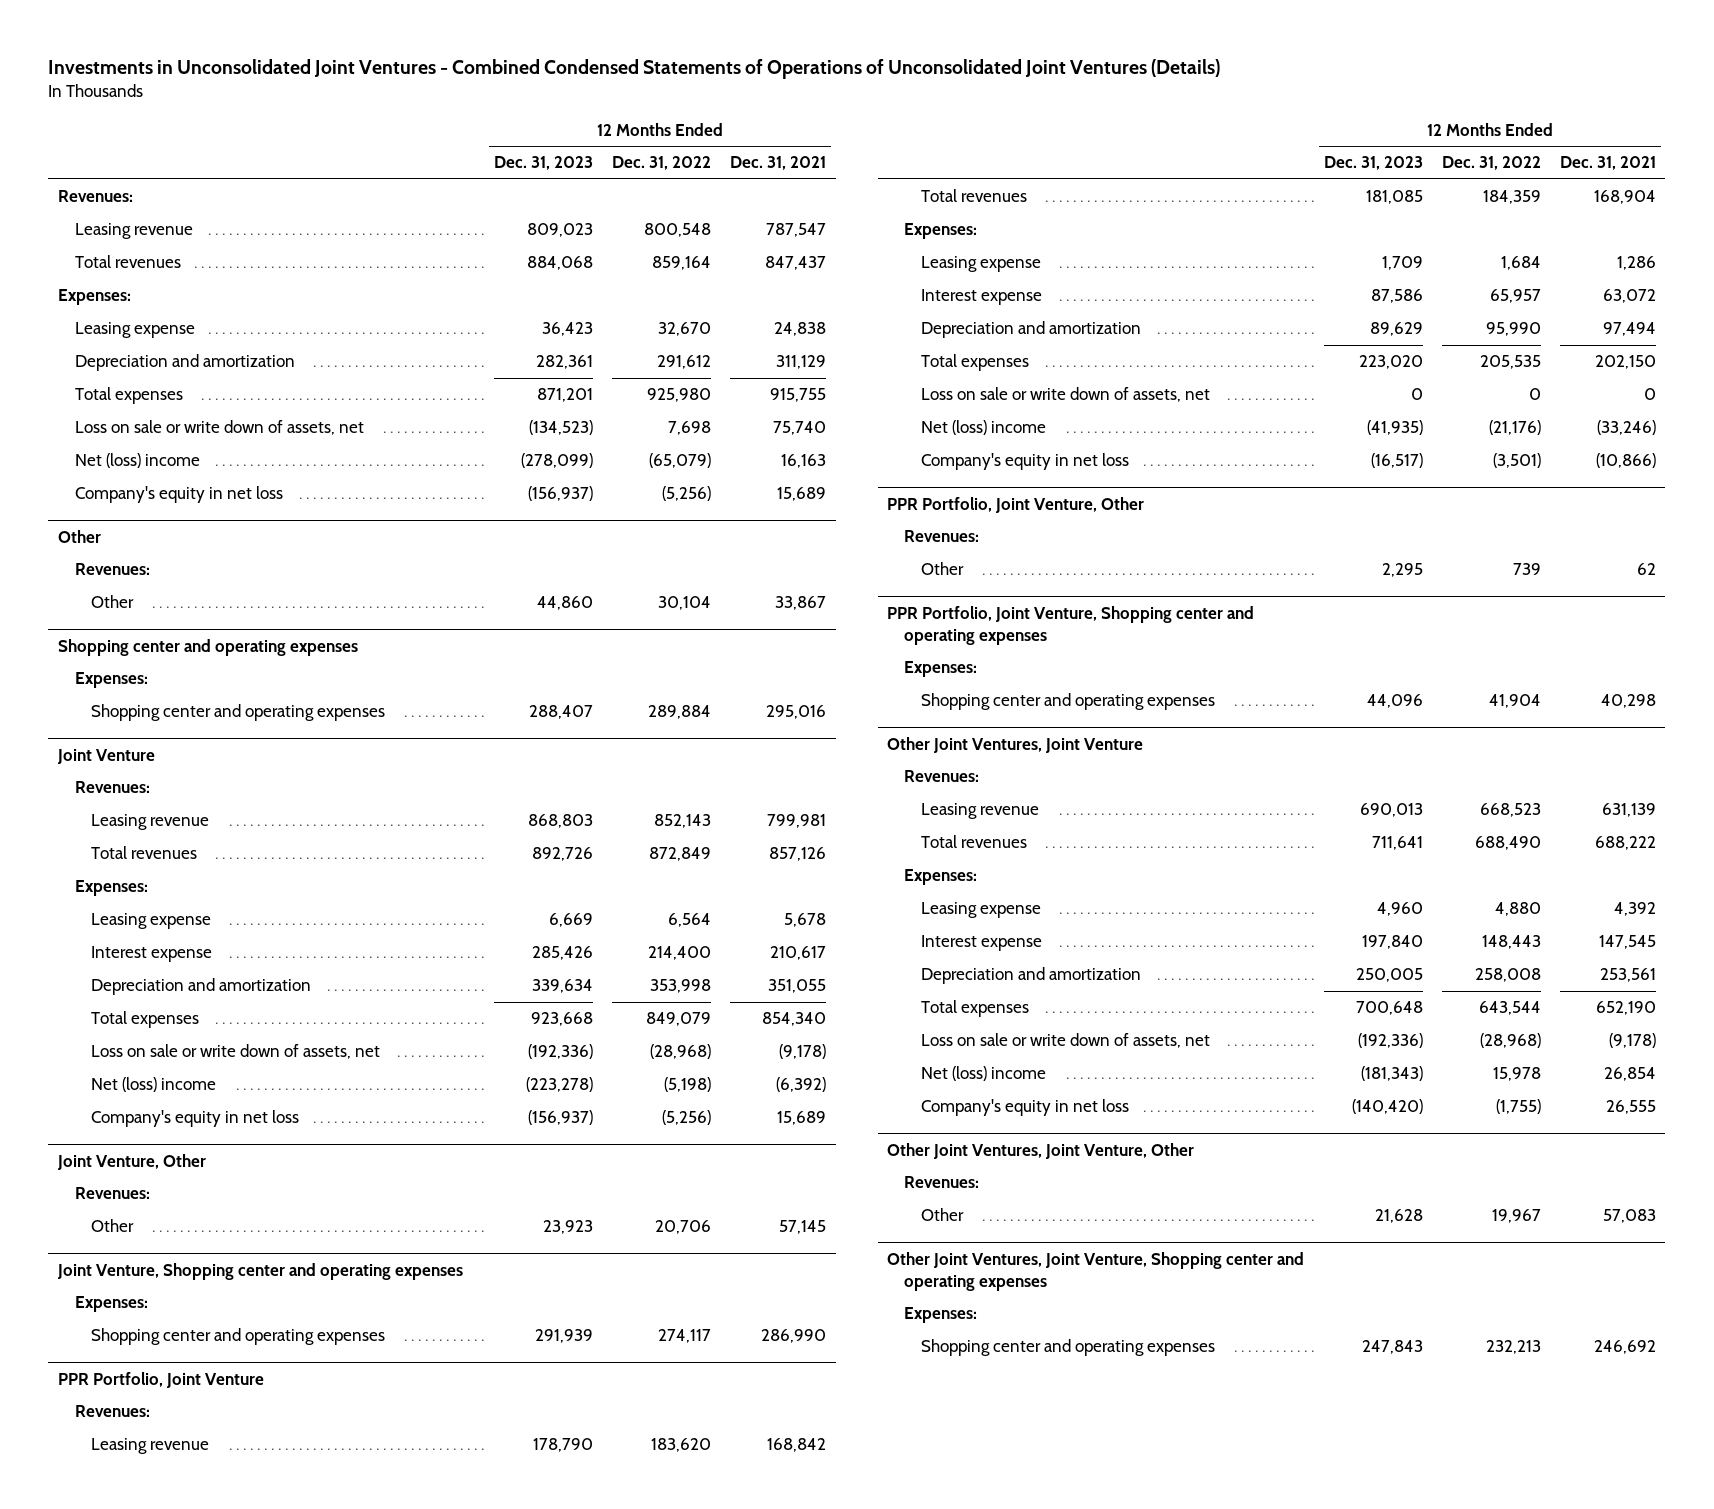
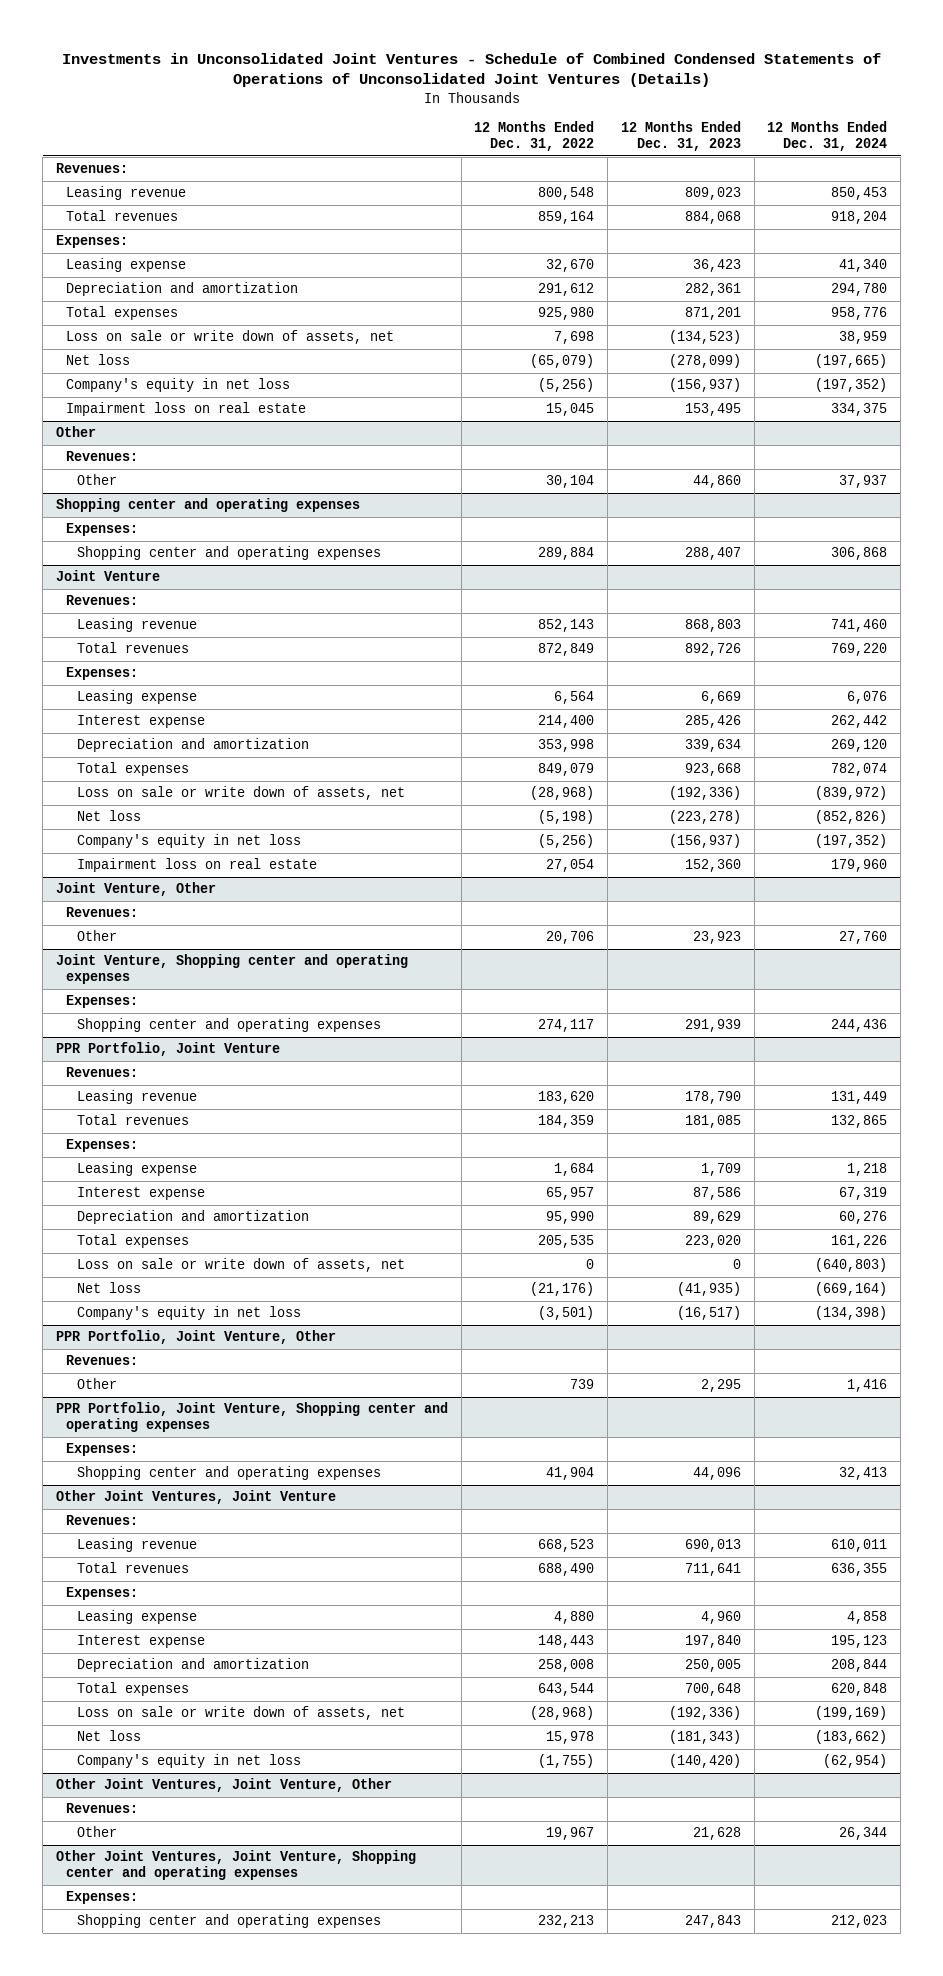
- Investments in Unconsolidated Joint Ventures - Combined Condensed Statements of Operations of Unconsolidated Joint Ventures (Details)
+ Investments in Unconsolidated Joint Ventures - Schedule of Combined Condensed Statements of Operations of Unconsolidated Joint Ventures (Details)
- | 12 Months Ended Dec. 31, 2023 | 12 Months Ended Dec. 31, 2022 | 12 Months Ended Dec. 31, 2021
+ | 12 Months Ended Dec. 31, 2022 | 12 Months Ended Dec. 31, 2023 | 12 Months Ended Dec. 31, 2024
- Net (loss) income | (278,099) | (65,079) | 16,163
+ Net loss | (65,079) | (278,099) | (197,665)
+ Impairment loss on real estate | 15,045 | 153,495 | 334,375
@ Joint Venture
- Net (loss) income | (223,278) | (5,198) | (6,392)
+ Net loss | (5,198) | (223,278) | (852,826)
+ Impairment loss on real estate | 27,054 | 152,360 | 179,960
@ PPR Portfolio, Joint Venture
- Net (loss) income | (41,935) | (21,176) | (33,246)
+ Net loss | (21,176) | (41,935) | (669,164)
@ Other Joint Ventures, Joint Venture
- Net (loss) income | (181,343) | 15,978 | 26,854
+ Net loss | 15,978 | (181,343) | (183,662)

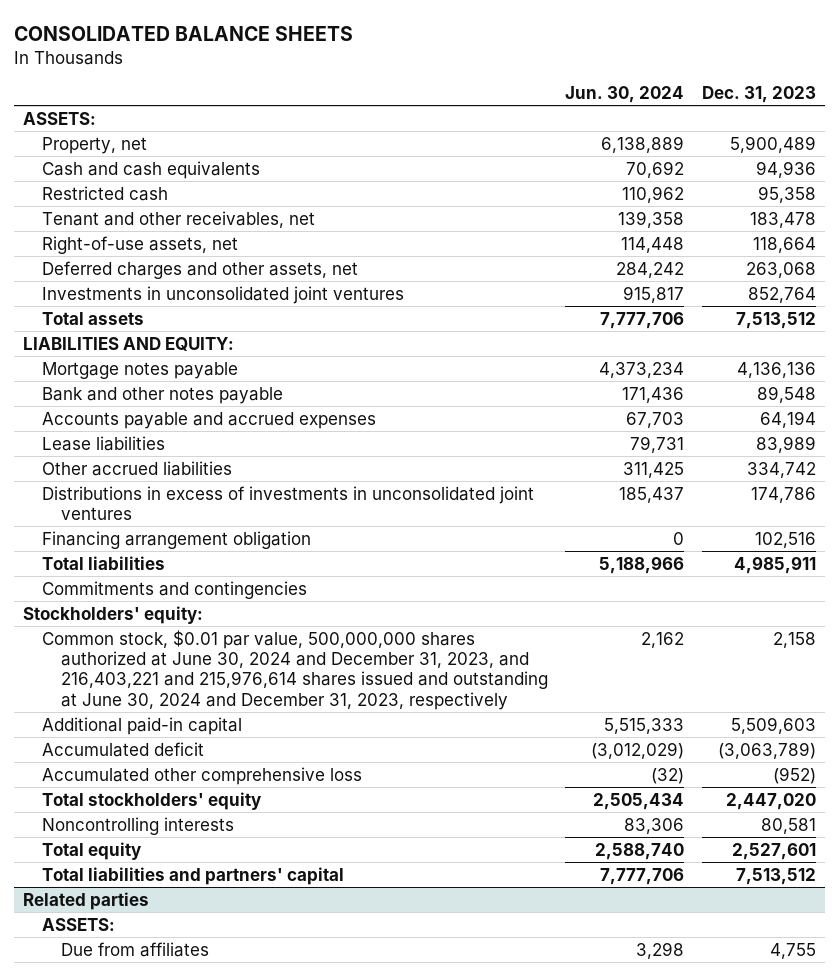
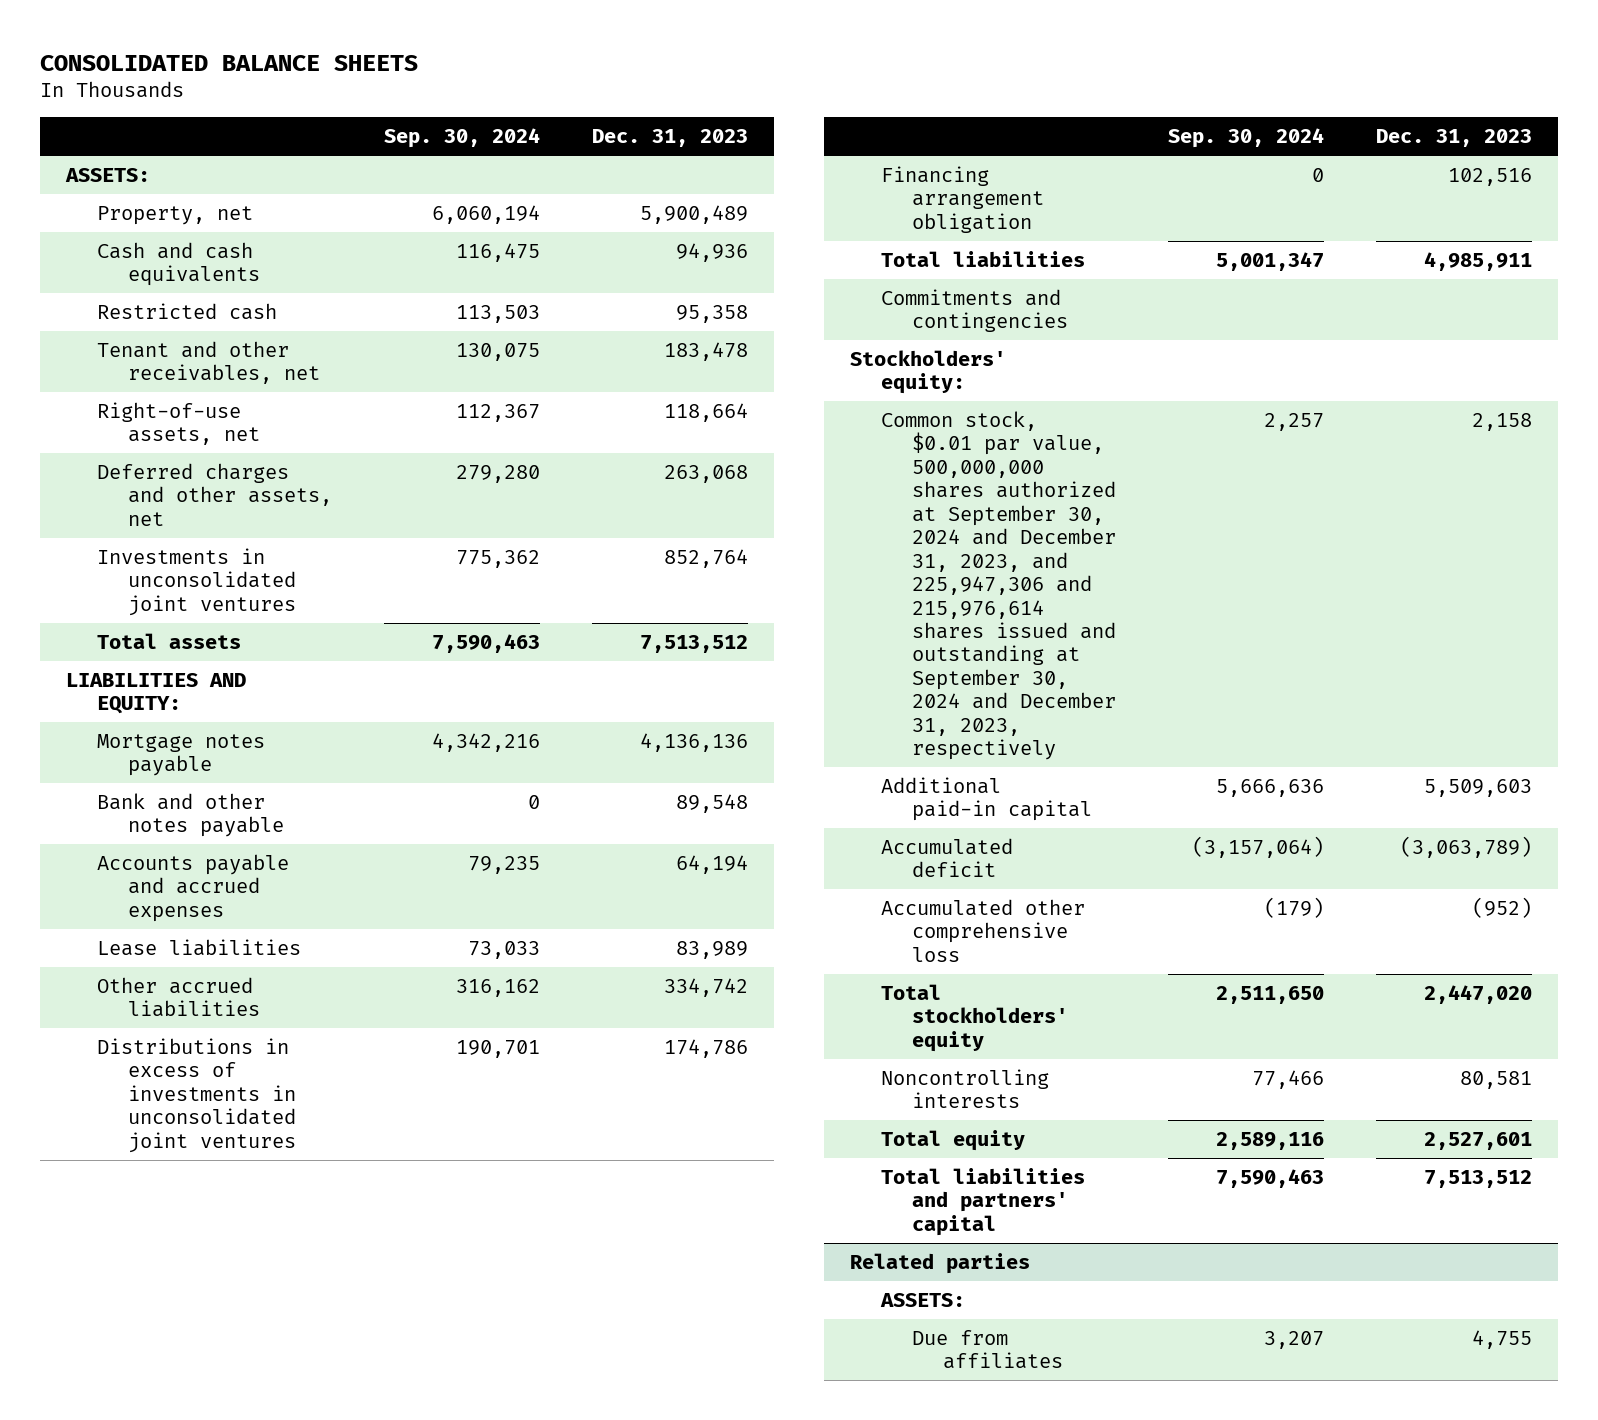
- | Jun. 30, 2024 | Dec. 31, 2023
+ | Sep. 30, 2024 | Dec. 31, 2023
- Common stock, $0.01 par value, 500,000,000 shares authorized at June 30, 2024 and December 31, 2023, and 216,403,221 and 215,976,614 shares issued and outstanding at June 30, 2024 and December 31, 2023, respectively | 2,162 | 2,158
+ Common stock, $0.01 par value, 500,000,000 shares authorized at September 30, 2024 and December 31, 2023, and 225,947,306 and 215,976,614 shares issued and outstanding at September 30, 2024 and December 31, 2023, respectively | 2,257 | 2,158

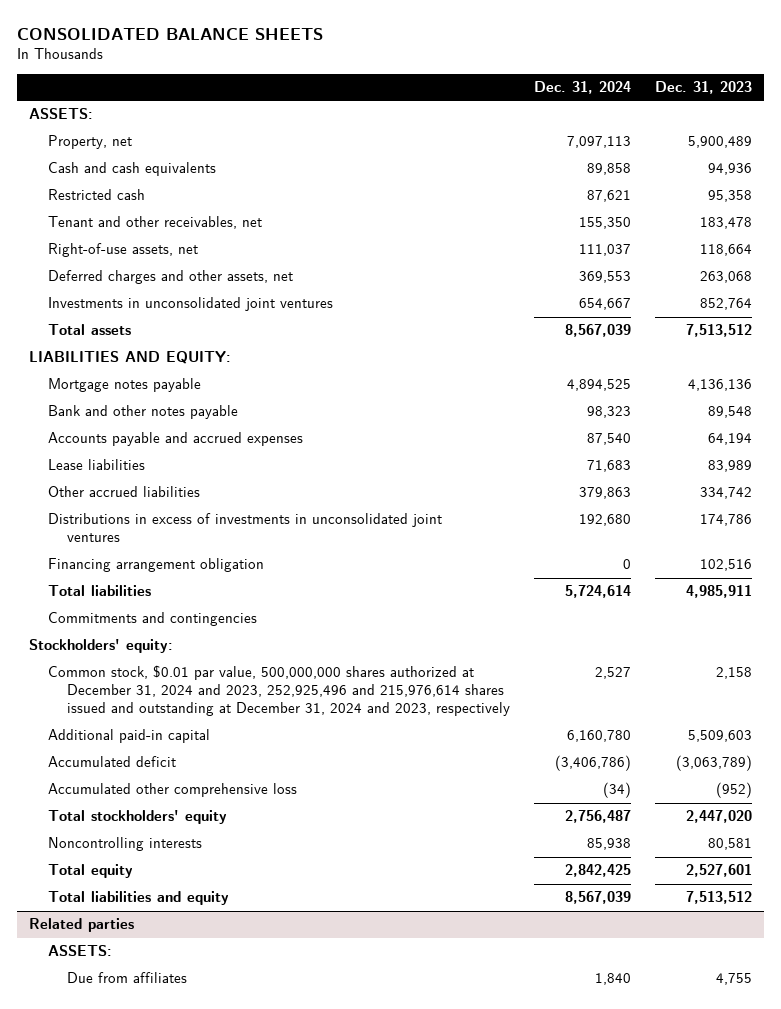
- | Sep. 30, 2024 | Dec. 31, 2023
+ | Dec. 31, 2024 | Dec. 31, 2023
- Common stock, $0.01 par value, 500,000,000 shares authorized at September 30, 2024 and December 31, 2023, and 225,947,306 and 215,976,614 shares issued and outstanding at September 30, 2024 and December 31, 2023, respectively | 2,257 | 2,158
+ Common stock, $0.01 par value, 500,000,000 shares authorized at December 31, 2024 and 2023, 252,925,496 and 215,976,614 shares issued and outstanding at December 31, 2024 and 2023, respectively | 2,527 | 2,158
- Total liabilities and partners' capital | 7,590,463 | 7,513,512
+ Total liabilities and equity | 8,567,039 | 7,513,512

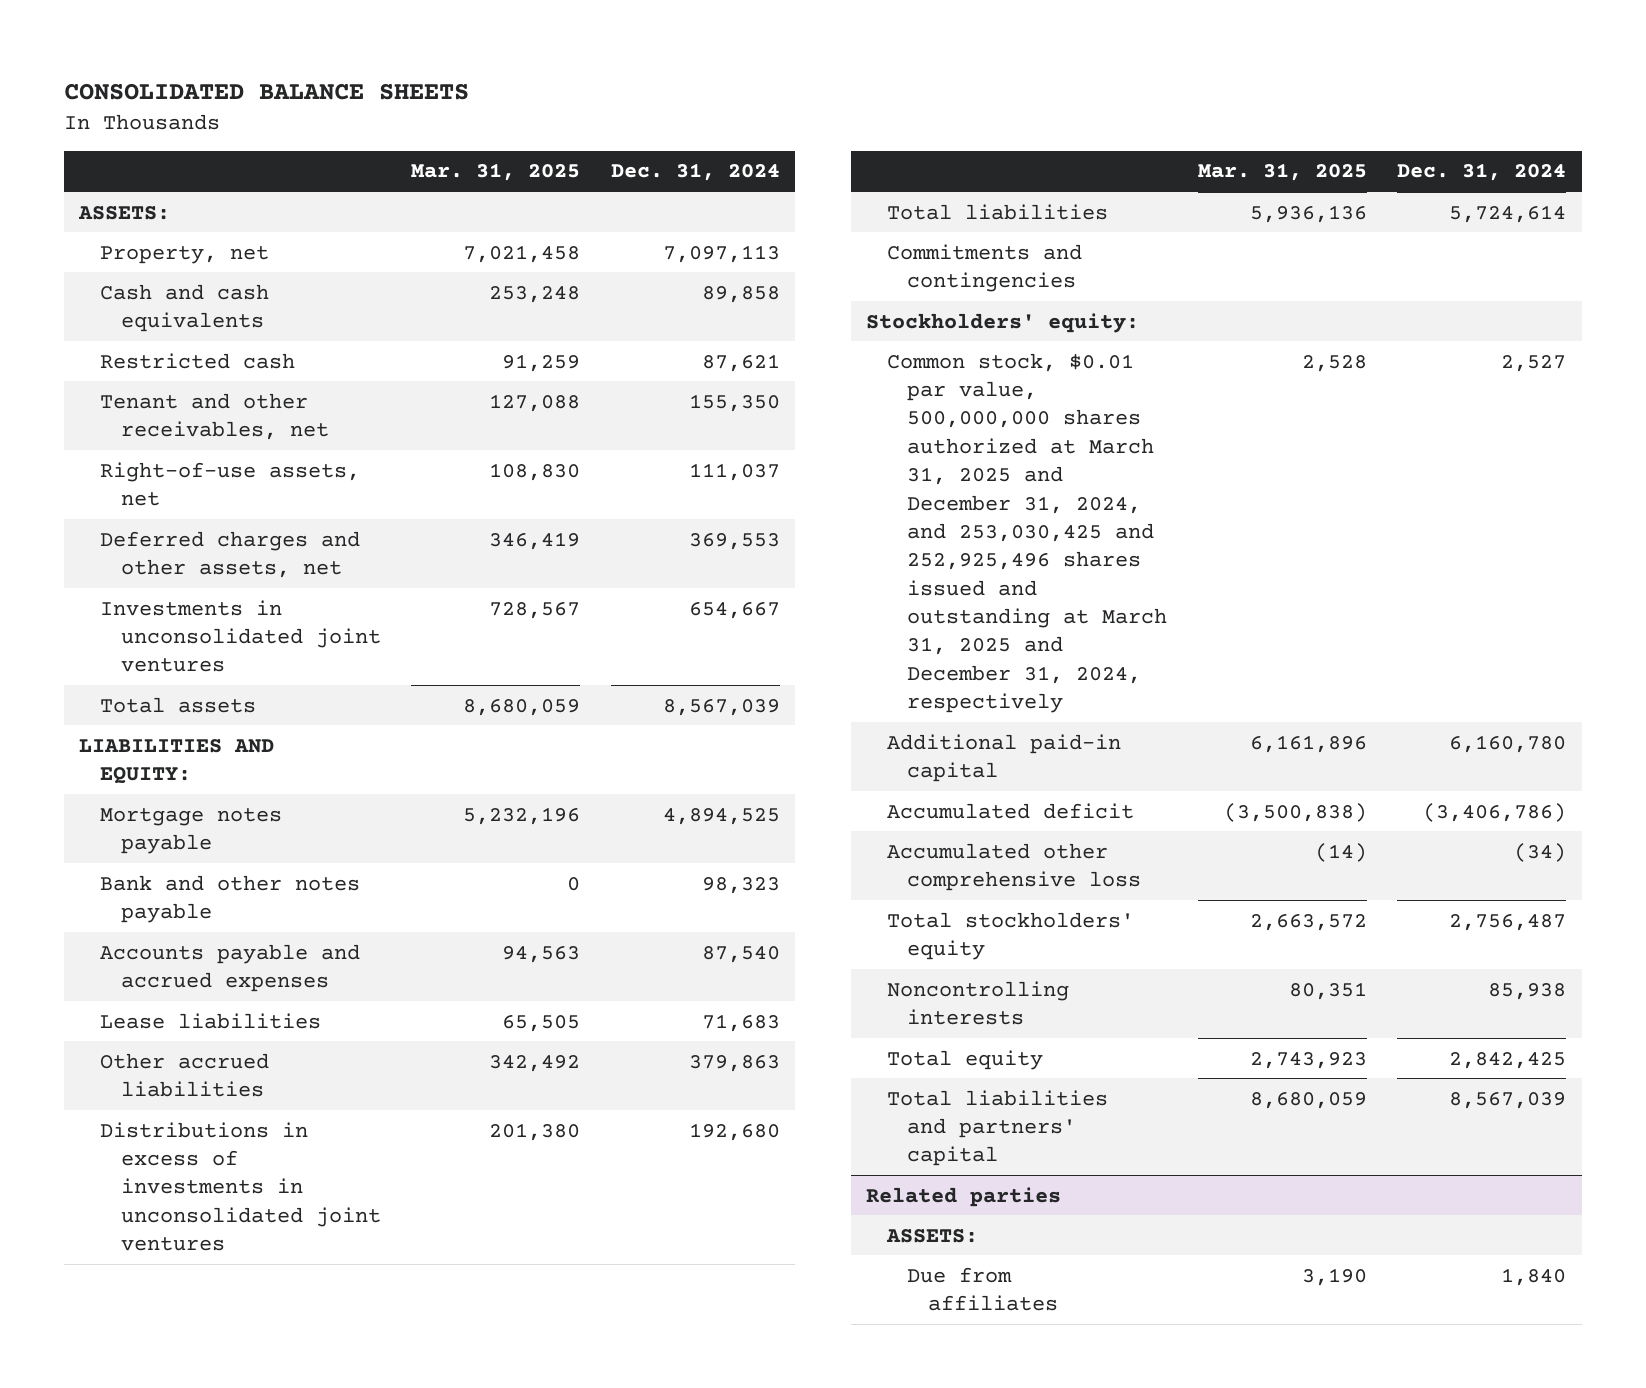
- | Dec. 31, 2024 | Dec. 31, 2023
+ | Mar. 31, 2025 | Dec. 31, 2024
- Financing arrangement obligation | 0 | 102,516
- Common stock, $0.01 par value, 500,000,000 shares authorized at December 31, 2024 and 2023, 252,925,496 and 215,976,614 shares issued and outstanding at December 31, 2024 and 2023, respectively | 2,527 | 2,158
+ Common stock, $0.01 par value, 500,000,000 shares authorized at March 31, 2025 and December 31, 2024, and 253,030,425 and 252,925,496 shares issued and outstanding at March 31, 2025 and December 31, 2024, respectively | 2,528 | 2,527
- Total liabilities and equity | 8,567,039 | 7,513,512
+ Total liabilities and partners' capital | 8,680,059 | 8,567,039

